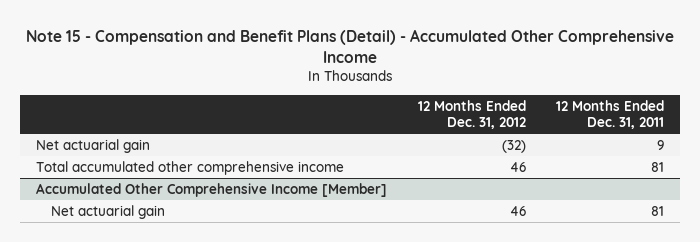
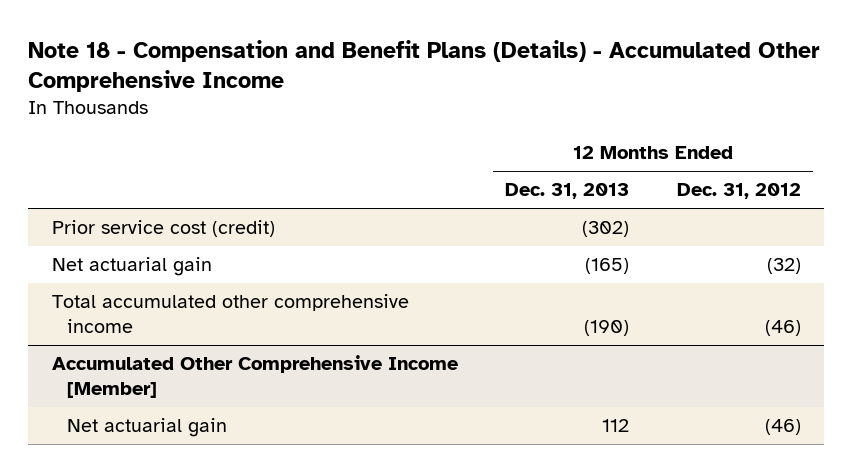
- Note 15 - Compensation and Benefit Plans (Detail) - Accumulated Other Comprehensive Income
+ Note 18 - Compensation and Benefit Plans (Details) - Accumulated Other Comprehensive Income
- | 12 Months Ended Dec. 31, 2012 | 12 Months Ended Dec. 31, 2011
+ | 12 Months Ended Dec. 31, 2013 | 12 Months Ended Dec. 31, 2012
+ Prior service cost (credit) | (302) |
- Total accumulated other comprehensive income | 46 | 81
+ Total accumulated other comprehensive income | (190) | (46)
@ Accumulated Other Comprehensive Income [Member]
- Net actuarial gain | 46 | 81
+ Net actuarial gain | 112 | (46)

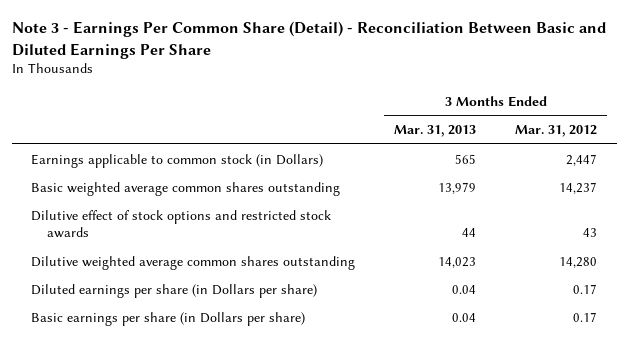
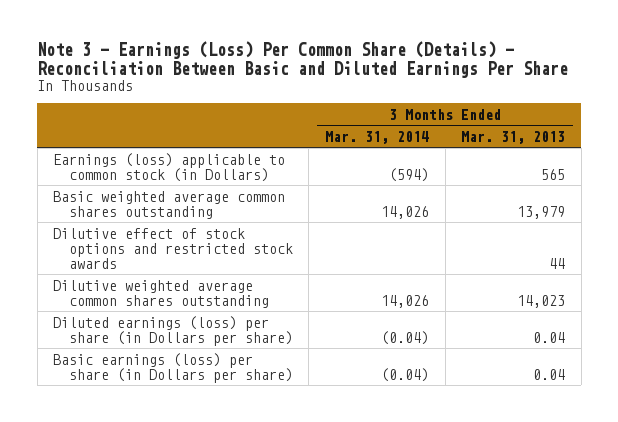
- Note 3 - Earnings Per Common Share (Detail) - Reconciliation Between Basic and Diluted Earnings Per Share
+ Note 3 - Earnings (Loss) Per Common Share (Details) - Reconciliation Between Basic and Diluted Earnings Per Share
- | 3 Months Ended Mar. 31, 2013 | 3 Months Ended Mar. 31, 2012
+ | 3 Months Ended Mar. 31, 2014 | 3 Months Ended Mar. 31, 2013
- Earnings applicable to common stock (in Dollars) | 565 | 2,447
+ Earnings (loss) applicable to common stock (in Dollars) | (594) | 565
- Diluted earnings per share (in Dollars per share) | 0.04 | 0.17
- Basic earnings per share (in Dollars per share) | 0.04 | 0.17
+ Diluted earnings (loss) per share (in Dollars per share) | (0.04) | 0.04
+ Basic earnings (loss) per share (in Dollars per share) | (0.04) | 0.04

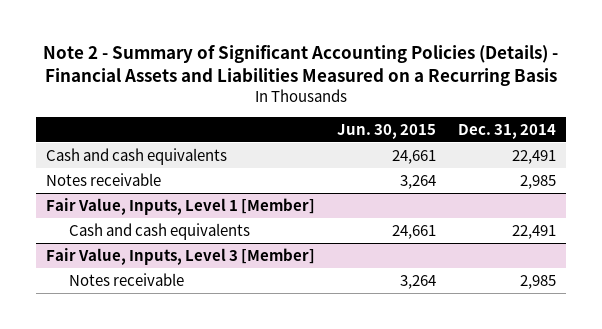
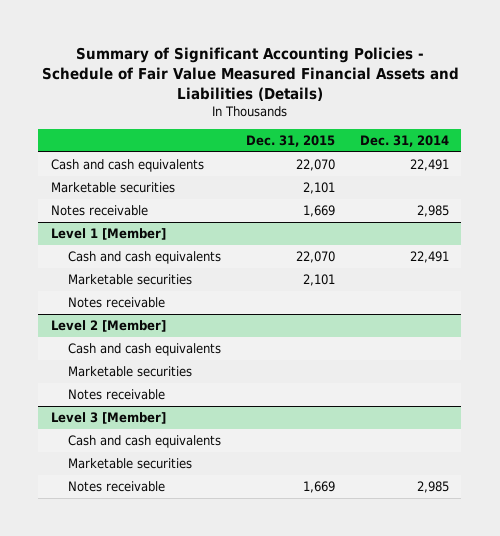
- Note 2 - Summary of Significant Accounting Policies (Details) - Financial Assets and Liabilities Measured on a Recurring Basis
+ Summary of Significant Accounting Policies - Schedule of Fair Value Measured Financial Assets and Liabilities (Details)
- | Jun. 30, 2015 | Dec. 31, 2014
+ | Dec. 31, 2015 | Dec. 31, 2014
+ Marketable securities | 2,101 |
- Fair Value, Inputs, Level 1 [Member]
+ Level 1 [Member]
- Fair Value, Inputs, Level 3 [Member]
+ Marketable securities | 2,101 |
+ Notes receivable
+ Level 2 [Member]
+ Cash and cash equivalents
+ Marketable securities
+ Notes receivable
+ Level 3 [Member]
+ Cash and cash equivalents
+ Marketable securities

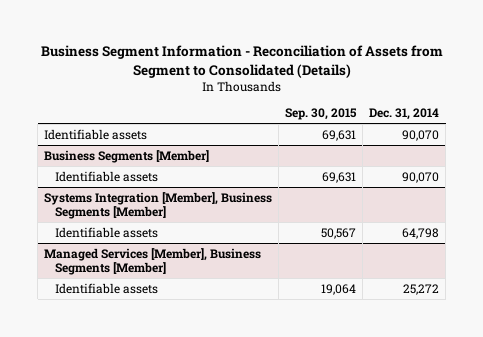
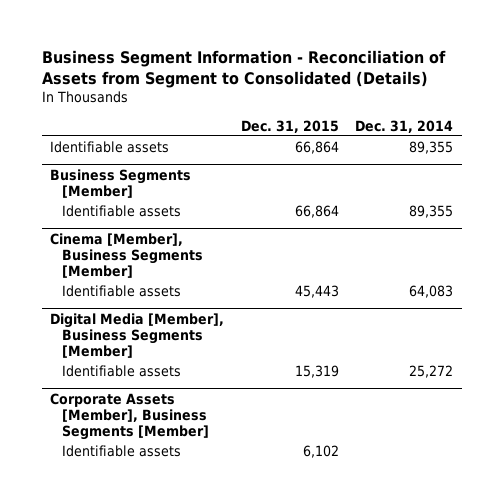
- | Sep. 30, 2015 | Dec. 31, 2014
+ | Dec. 31, 2015 | Dec. 31, 2014
- Identifiable assets | 69,631 | 90,070
+ Identifiable assets | 66,864 | 89,355
@ Business Segments [Member]
- Identifiable assets | 69,631 | 90,070
- Systems Integration [Member], Business Segments [Member]
- Identifiable assets | 50,567 | 64,798
- Managed Services [Member], Business Segments [Member]
@ Business Segments [Member]
+ Identifiable assets | 66,864 | 89,355
+ Cinema [Member], Business Segments [Member]
+ Identifiable assets | 45,443 | 64,083
+ Digital Media [Member], Business Segments [Member]
+ Corporate Assets [Member], Business Segments [Member]
+ Identifiable assets | 6,102 |

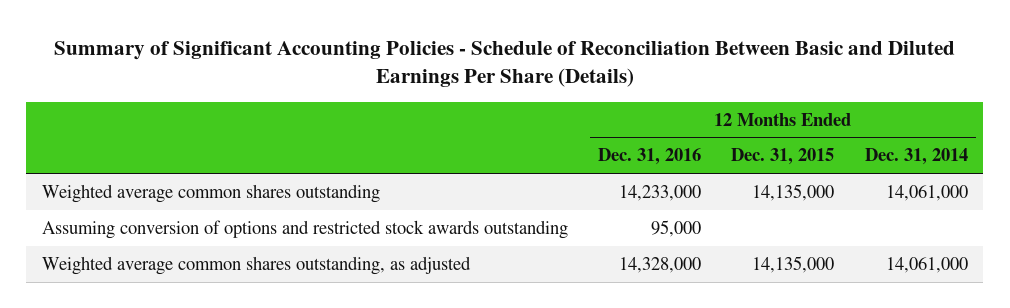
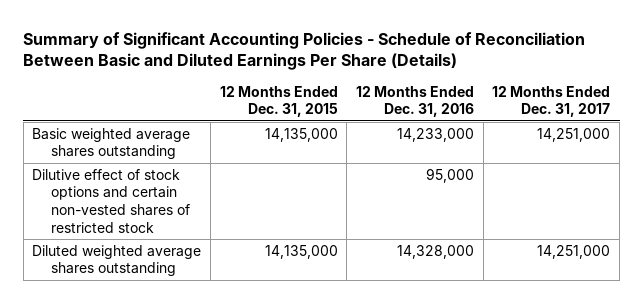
- | 12 Months Ended Dec. 31, 2016 | 12 Months Ended Dec. 31, 2015 | 12 Months Ended Dec. 31, 2014
+ | 12 Months Ended Dec. 31, 2015 | 12 Months Ended Dec. 31, 2016 | 12 Months Ended Dec. 31, 2017
- Weighted average common shares outstanding | 14,233,000 | 14,135,000 | 14,061,000
- Assuming conversion of options and restricted stock awards outstanding | 95,000 | |
- Weighted average common shares outstanding, as adjusted | 14,328,000 | 14,135,000 | 14,061,000
+ Basic weighted average shares outstanding | 14,135,000 | 14,233,000 | 14,251,000
+ Dilutive effect of stock options and certain non-vested shares of restricted stock | | 95,000 |
+ Diluted weighted average shares outstanding | 14,135,000 | 14,328,000 | 14,251,000

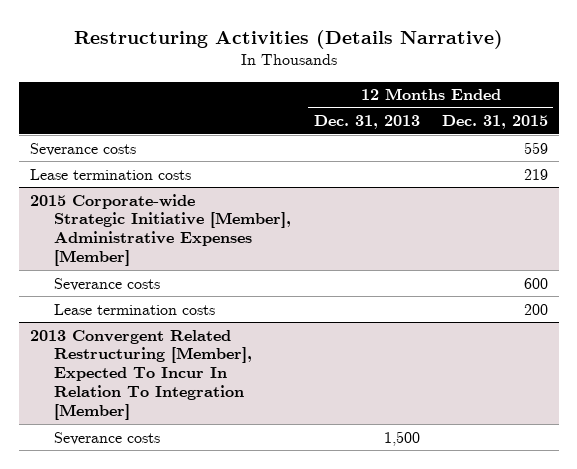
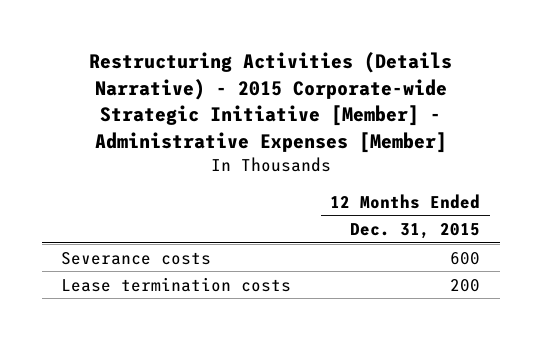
- Restructuring Activities (Details Narrative)
+ Restructuring Activities (Details Narrative) - 2015 Corporate-wide Strategic Initiative [Member] - Administrative Expenses [Member]
- | 12 Months Ended Dec. 31, 2013 | 12 Months Ended Dec. 31, 2015
+ | 12 Months Ended Dec. 31, 2015
- Severance costs | | 559
- Lease termination costs | | 219
- 2015 Corporate-wide Strategic Initiative [Member], Administrative Expenses [Member]
- 2013 Convergent Related Restructuring [Member], Expected To Incur In Relation To Integration [Member]
- Severance costs | 1,500 |

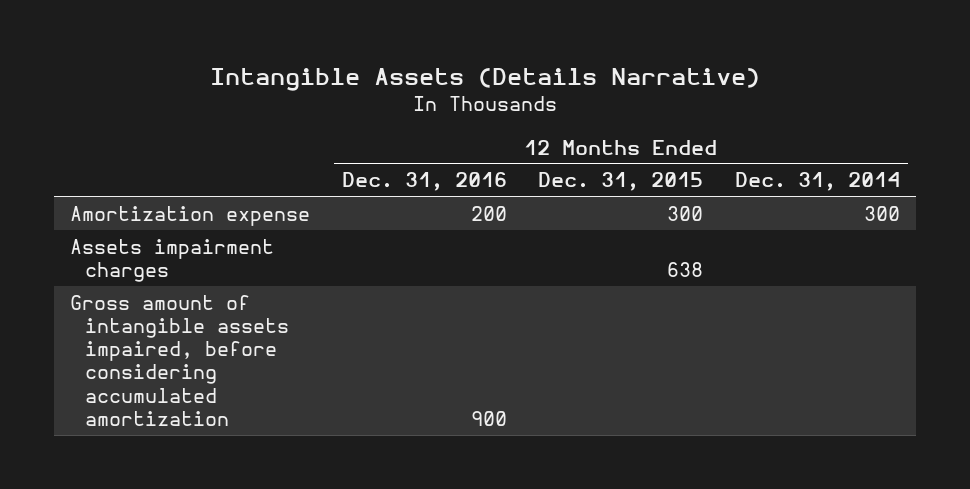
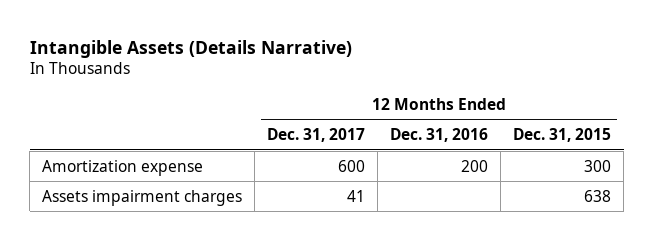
- | 12 Months Ended Dec. 31, 2016 | 12 Months Ended Dec. 31, 2015 | 12 Months Ended Dec. 31, 2014
+ | 12 Months Ended Dec. 31, 2017 | 12 Months Ended Dec. 31, 2016 | 12 Months Ended Dec. 31, 2015
- Gross amount of intangible assets impaired, before considering accumulated amortization | 900 | |

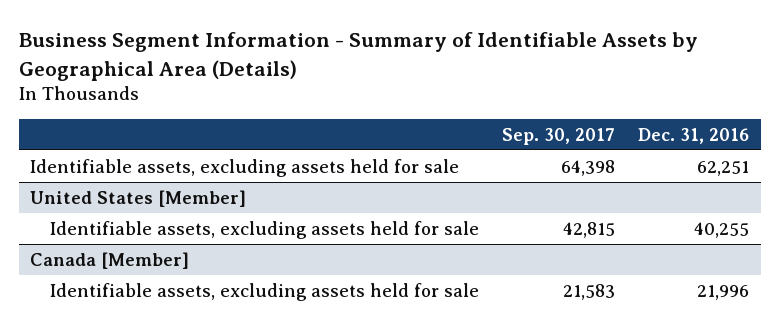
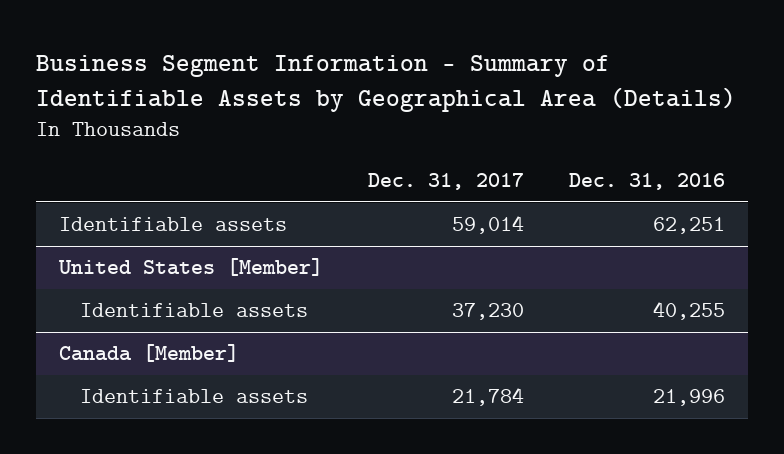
- | Sep. 30, 2017 | Dec. 31, 2016
+ | Dec. 31, 2017 | Dec. 31, 2016
- Identifiable assets, excluding assets held for sale | 64,398 | 62,251
+ Identifiable assets | 59,014 | 62,251
@ United States [Member]
- Identifiable assets, excluding assets held for sale | 42,815 | 40,255
+ Identifiable assets | 37,230 | 40,255
@ Canada [Member]
- Identifiable assets, excluding assets held for sale | 21,583 | 21,996
+ Identifiable assets | 21,784 | 21,996

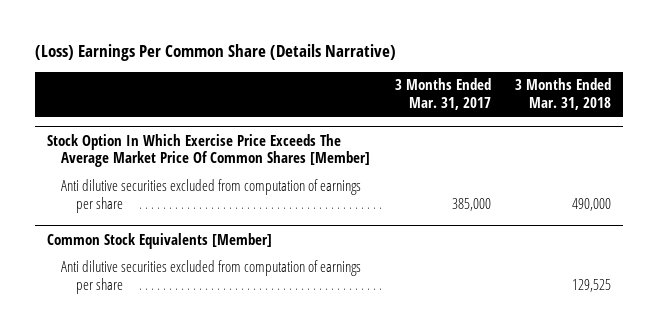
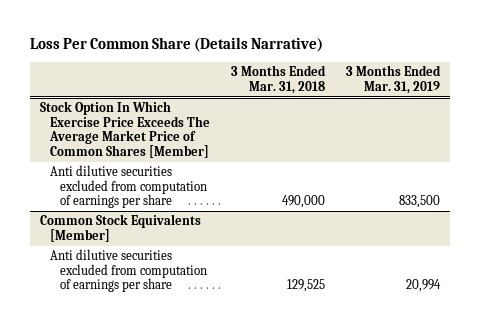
- (Loss) Earnings Per Common Share (Details Narrative)
+ Loss Per Common Share (Details Narrative)
- | 3 Months Ended Mar. 31, 2017 | 3 Months Ended Mar. 31, 2018
+ | 3 Months Ended Mar. 31, 2018 | 3 Months Ended Mar. 31, 2019
- Stock Option In Which Exercise Price Exceeds The Average Market Price Of Common Shares [Member]
+ Stock Option In Which Exercise Price Exceeds The Average Market Price of Common Shares [Member]

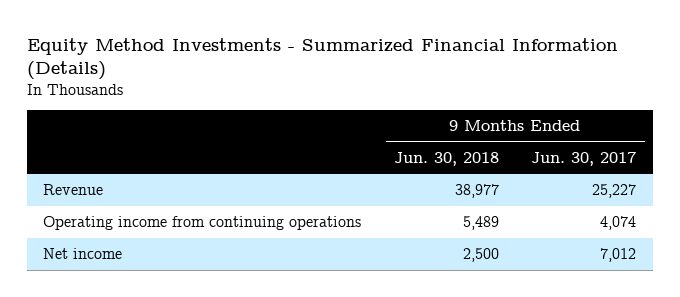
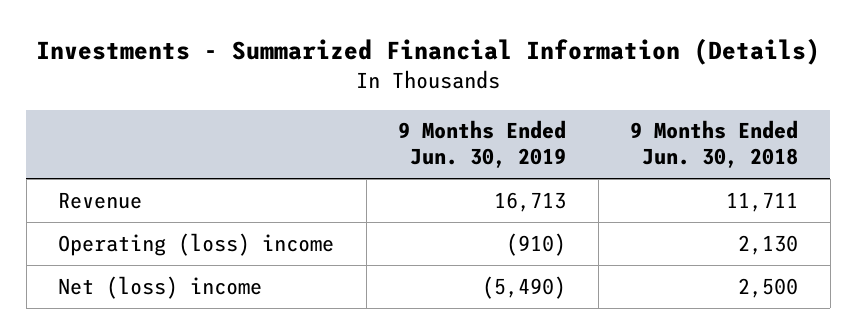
- Equity Method Investments - Summarized Financial Information (Details)
+ Investments - Summarized Financial Information (Details)
- | 9 Months Ended Jun. 30, 2018 | 9 Months Ended Jun. 30, 2017
+ | 9 Months Ended Jun. 30, 2019 | 9 Months Ended Jun. 30, 2018
- Revenue | 38,977 | 25,227
- Operating income from continuing operations | 5,489 | 4,074
- Net income | 2,500 | 7,012
+ Revenue | 16,713 | 11,711
+ Operating (loss) income | (910) | 2,130
+ Net (loss) income | (5,490) | 2,500

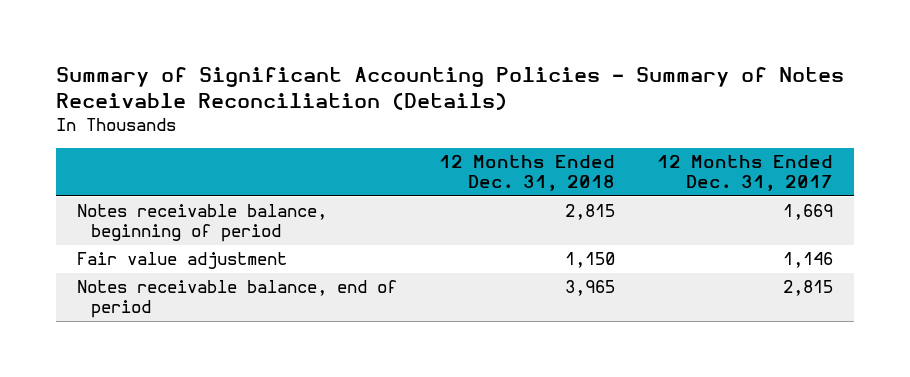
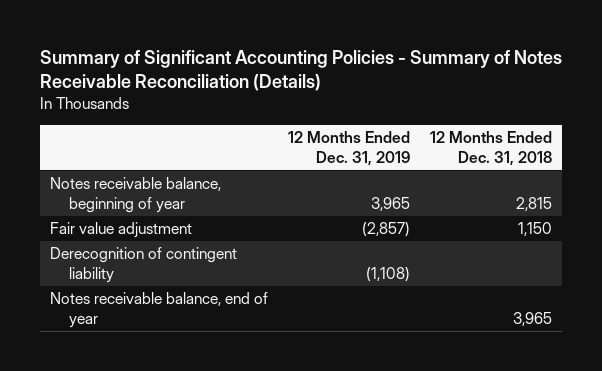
- | 12 Months Ended Dec. 31, 2018 | 12 Months Ended Dec. 31, 2017
+ | 12 Months Ended Dec. 31, 2019 | 12 Months Ended Dec. 31, 2018
- Notes receivable balance, beginning of period | 2,815 | 1,669
+ Notes receivable balance, beginning of year | 3,965 | 2,815
- Notes receivable balance, end of period | 3,965 | 2,815
+ Derecognition of contingent liability | (1,108) |
+ Notes receivable balance, end of year | | 3,965

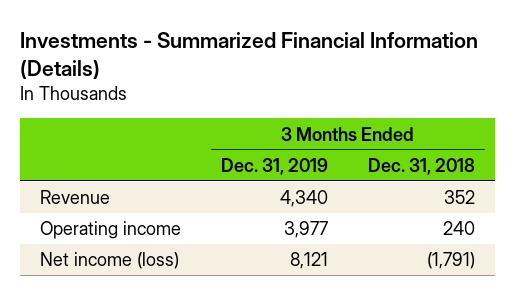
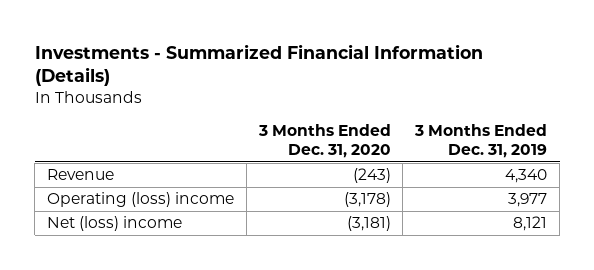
- | 3 Months Ended Dec. 31, 2019 | 3 Months Ended Dec. 31, 2018
+ | 3 Months Ended Dec. 31, 2020 | 3 Months Ended Dec. 31, 2019
- Operating income | 3,977 | 240
- Net income (loss) | 8,121 | (1,791)
+ Operating (loss) income | (3,178) | 3,977
+ Net (loss) income | (3,181) | 8,121

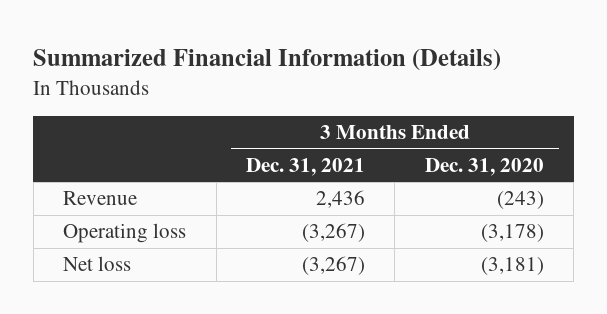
- Investments - Summarized Financial Information (Details)
+ Summarized Financial Information (Details)
- | 3 Months Ended Dec. 31, 2020 | 3 Months Ended Dec. 31, 2019
+ | 3 Months Ended Dec. 31, 2021 | 3 Months Ended Dec. 31, 2020
- Operating (loss) income | (3,178) | 3,977
- Net (loss) income | (3,181) | 8,121
+ Operating loss | (3,267) | (3,178)
+ Net loss | (3,267) | (3,181)

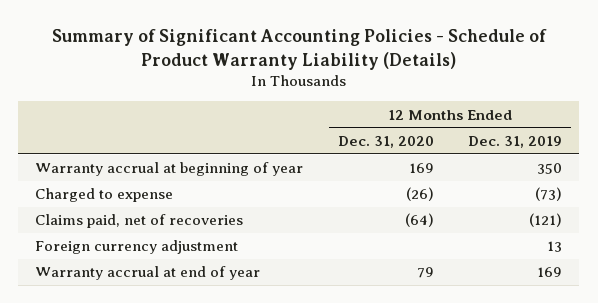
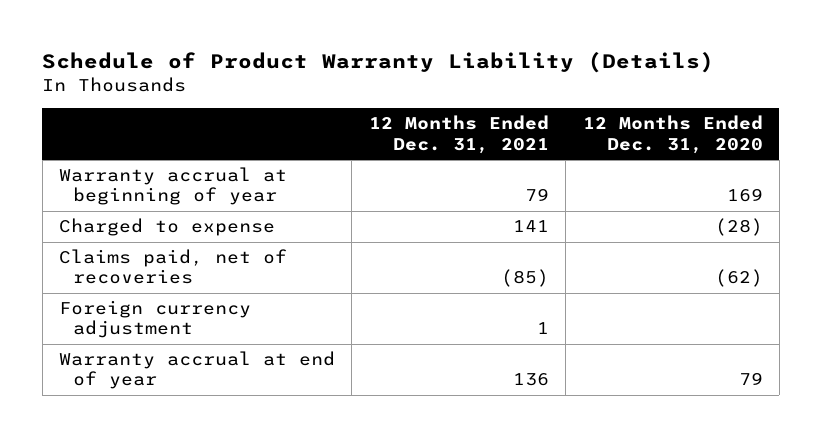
- Summary of Significant Accounting Policies - Schedule of Product Warranty Liability (Details)
+ Schedule of Product Warranty Liability (Details)
- | 12 Months Ended Dec. 31, 2020 | 12 Months Ended Dec. 31, 2019
+ | 12 Months Ended Dec. 31, 2021 | 12 Months Ended Dec. 31, 2020
- Charged to expense | (26) | (73)
- Claims paid, net of recoveries | (64) | (121)
+ Charged to expense | 141 | (28)
+ Claims paid, net of recoveries | (85) | (62)

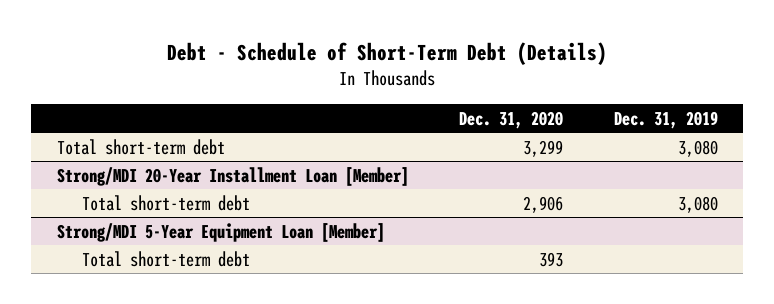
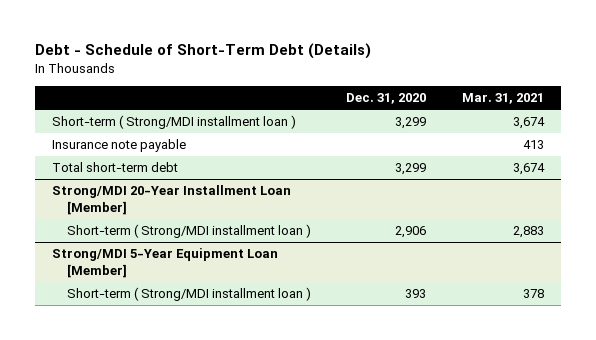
- | Dec. 31, 2020 | Dec. 31, 2019
+ | Dec. 31, 2020 | Mar. 31, 2021
+ Short-term ( Strong/MDI installment loan ) | 3,299 | 3,674
+ Insurance note payable | | 413
@ Strong/MDI 20-Year Installment Loan [Member]
- Total short-term debt | 2,906 | 3,080
+ Short-term ( Strong/MDI installment loan ) | 2,906 | 2,883
@ Strong/MDI 5-Year Equipment Loan [Member]
- Total short-term debt | 393 |
+ Short-term ( Strong/MDI installment loan ) | 393 | 378

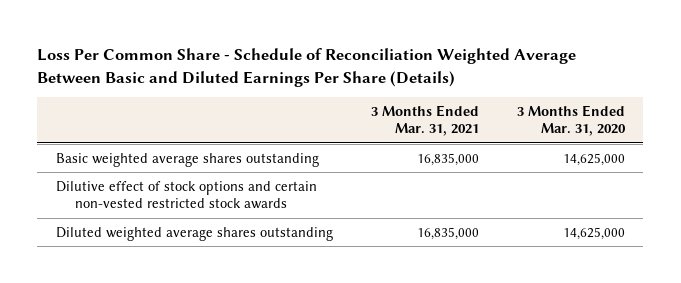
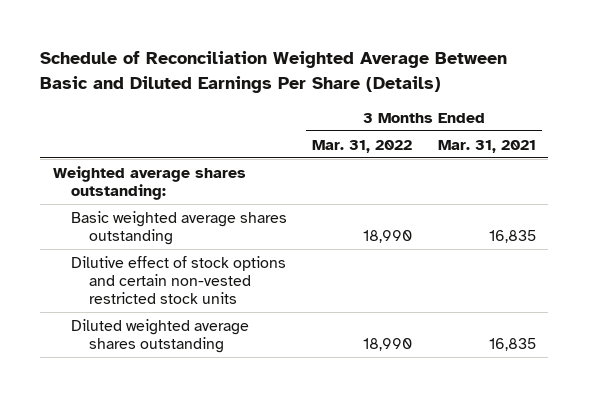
- Loss Per Common Share - Schedule of Reconciliation Weighted Average Between Basic and Diluted Earnings Per Share (Details)
+ Schedule of Reconciliation Weighted Average Between Basic and Diluted Earnings Per Share (Details)
- | 3 Months Ended Mar. 31, 2021 | 3 Months Ended Mar. 31, 2020
+ | 3 Months Ended Mar. 31, 2022 | 3 Months Ended Mar. 31, 2021
- Basic weighted average shares outstanding | 16,835,000 | 14,625,000
- Dilutive effect of stock options and certain non-vested restricted stock awards
- Diluted weighted average shares outstanding | 16,835,000 | 14,625,000
+ Weighted average shares outstanding:
+ Basic weighted average shares outstanding | 18,990 | 16,835
+ Dilutive effect of stock options and certain non-vested restricted stock units
+ Diluted weighted average shares outstanding | 18,990 | 16,835

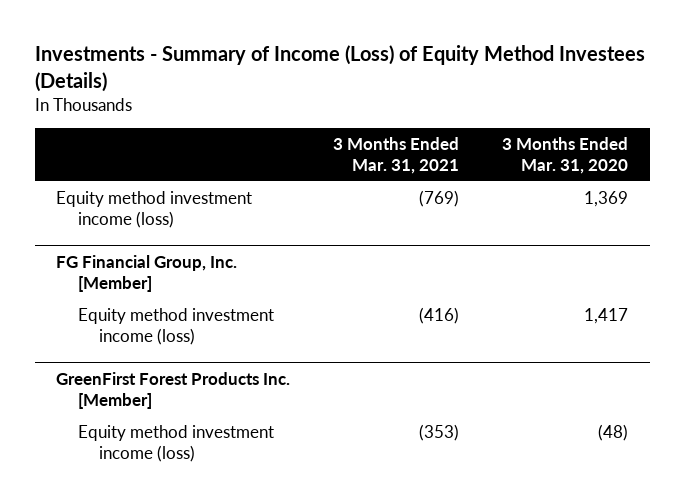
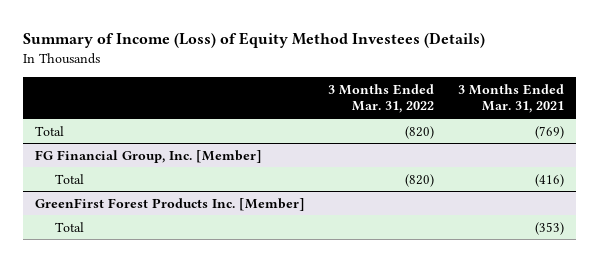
- Investments - Summary of Income (Loss) of Equity Method Investees (Details)
+ Summary of Income (Loss) of Equity Method Investees (Details)
- | 3 Months Ended Mar. 31, 2021 | 3 Months Ended Mar. 31, 2020
+ | 3 Months Ended Mar. 31, 2022 | 3 Months Ended Mar. 31, 2021
- Equity method investment income (loss) | (769) | 1,369
+ Total | (820) | (769)
@ FG Financial Group, Inc. [Member]
- Equity method investment income (loss) | (416) | 1,417
+ Total | (820) | (416)
@ GreenFirst Forest Products Inc. [Member]
- Equity method investment income (loss) | (353) | (48)
+ Total | | (353)

